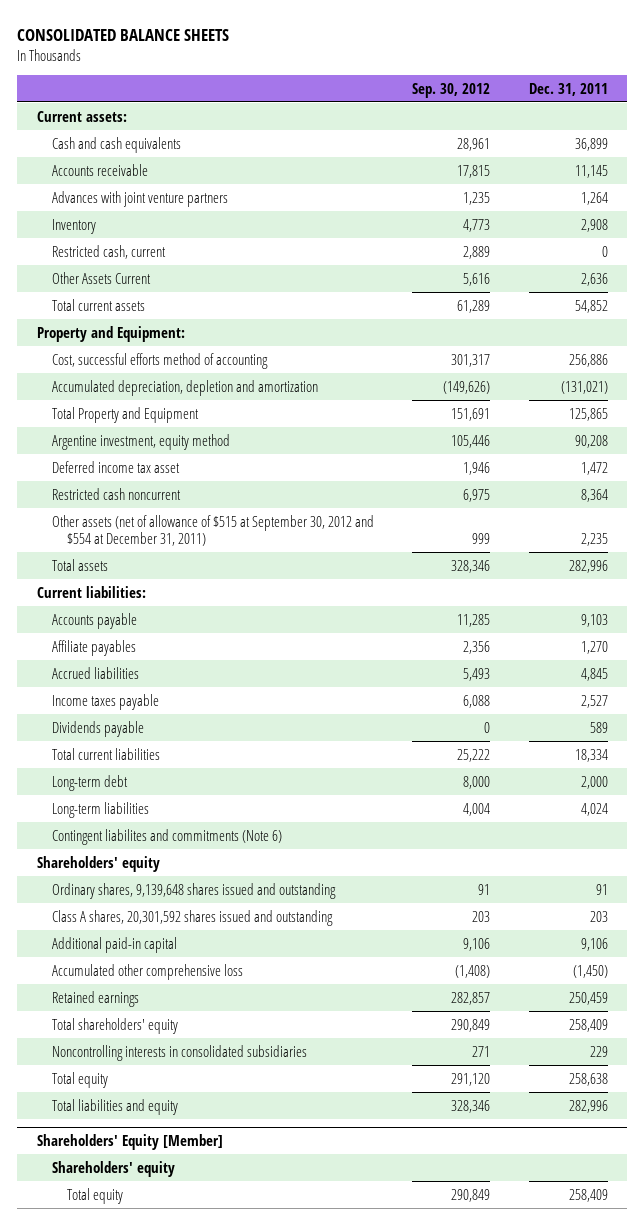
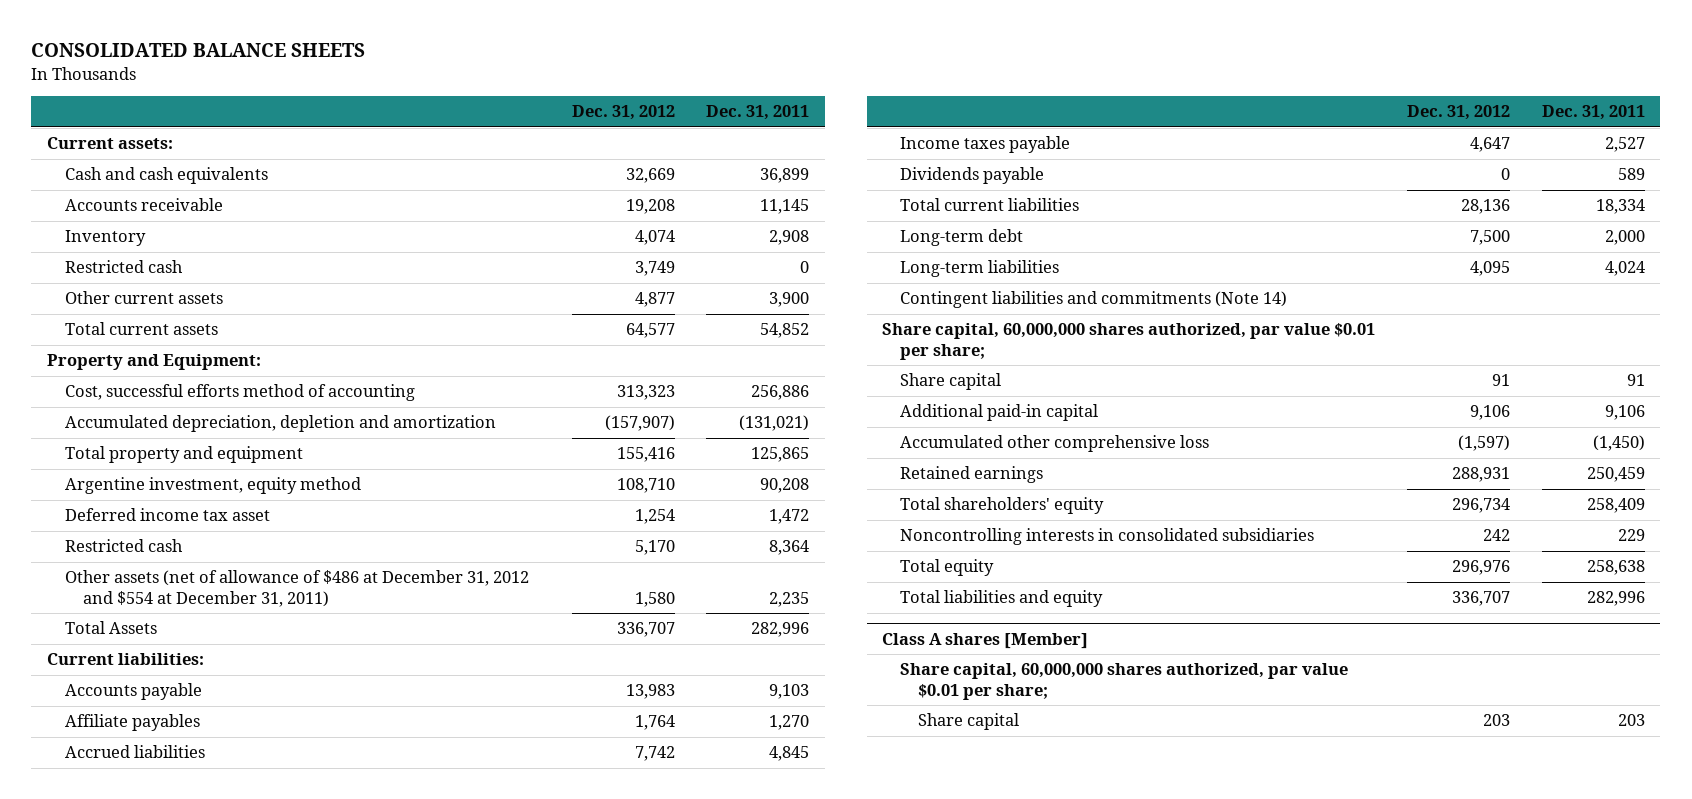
- | Sep. 30, 2012 | Dec. 31, 2011
+ | Dec. 31, 2012 | Dec. 31, 2011
- Advances with joint venture partners | 1,235 | 1,264
- Restricted cash, current | 2,889 | 0
- Other Assets Current | 5,616 | 2,636
+ Restricted cash | 3,749 | 0
+ Other current assets | 4,877 | 3,900
- Total Property and Equipment | 151,691 | 125,865
+ Total property and equipment | 155,416 | 125,865
- Restricted cash noncurrent | 6,975 | 8,364
- Other assets (net of allowance of $515 at September 30, 2012 and $554 at December 31, 2011) | 999 | 2,235
- Total assets | 328,346 | 282,996
+ Restricted cash | 5,170 | 8,364
+ Other assets (net of allowance of $486 at December 31, 2012 and $554 at December 31, 2011) | 1,580 | 2,235
+ Total Assets | 336,707 | 282,996
- Contingent liabilites and commitments (Note 6)
- Shareholders' equity
- Ordinary shares, 9,139,648 shares issued and outstanding | 91 | 91
- Class A shares, 20,301,592 shares issued and outstanding | 203 | 203
+ Contingent liabilities and commitments (Note 14)
+ Share capital, 60,000,000 shares authorized, par value $0.01 per share;
+ Share capital | 91 | 91
- Shareholders' Equity [Member]
- Shareholders' equity
- Total equity | 290,849 | 258,409
+ Class A shares [Member]
+ Share capital, 60,000,000 shares authorized, par value $0.01 per share;
+ Share capital | 203 | 203

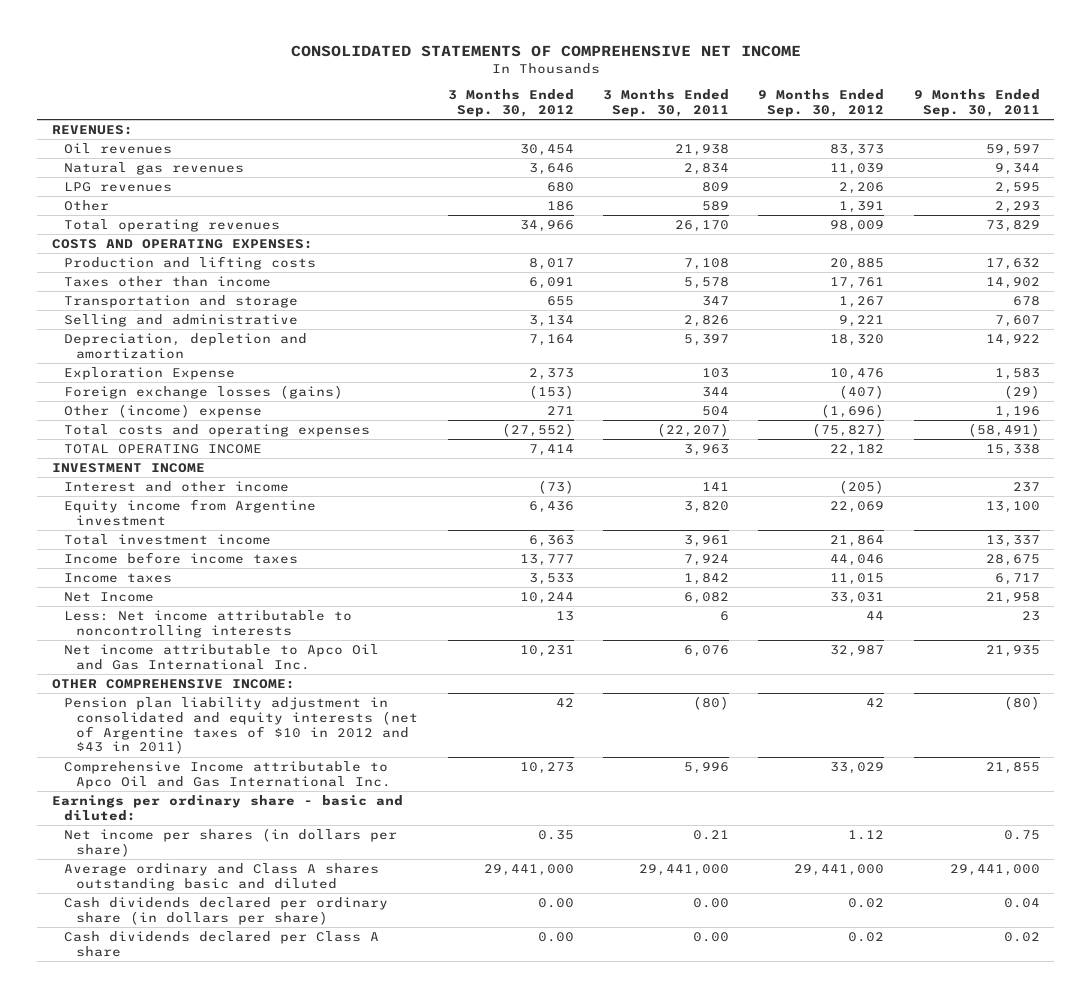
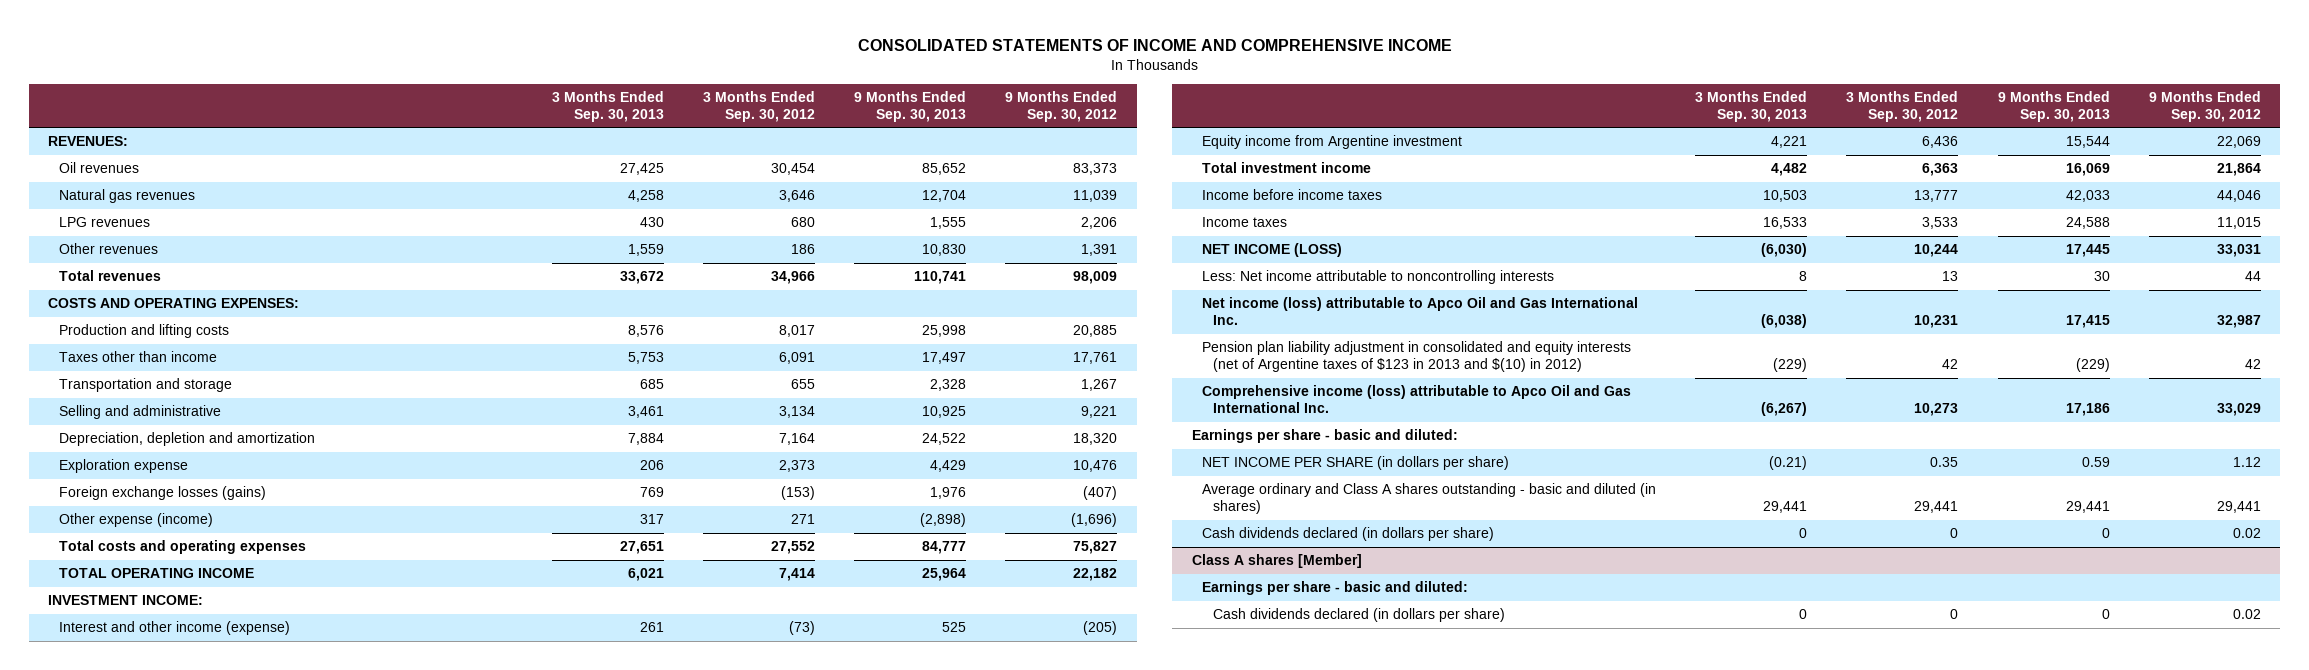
- CONSOLIDATED STATEMENTS OF COMPREHENSIVE NET INCOME
+ CONSOLIDATED STATEMENTS OF INCOME AND COMPREHENSIVE INCOME
- | 3 Months Ended Sep. 30, 2012 | 3 Months Ended Sep. 30, 2011 | 9 Months Ended Sep. 30, 2012 | 9 Months Ended Sep. 30, 2011
+ | 3 Months Ended Sep. 30, 2013 | 3 Months Ended Sep. 30, 2012 | 9 Months Ended Sep. 30, 2013 | 9 Months Ended Sep. 30, 2012
- Other | 186 | 589 | 1,391 | 2,293
- Total operating revenues | 34,966 | 26,170 | 98,009 | 73,829
+ Other revenues | 1,559 | 186 | 10,830 | 1,391
+ Total revenues | 33,672 | 34,966 | 110,741 | 98,009
- Exploration Expense | 2,373 | 103 | 10,476 | 1,583
+ Exploration expense | 206 | 2,373 | 4,429 | 10,476
- Other (income) expense | 271 | 504 | (1,696) | 1,196
- Total costs and operating expenses | (27,552) | (22,207) | (75,827) | (58,491)
+ Other expense (income) | 317 | 271 | (2,898) | (1,696)
+ Total costs and operating expenses | 27,651 | 27,552 | 84,777 | 75,827
- INVESTMENT INCOME
- Interest and other income | (73) | 141 | (205) | 237
+ INVESTMENT INCOME:
+ Interest and other income (expense) | 261 | (73) | 525 | (205)
- Net Income | 10,244 | 6,082 | 33,031 | 21,958
+ NET INCOME (LOSS) | (6,030) | 10,244 | 17,445 | 33,031
- Net income attributable to Apco Oil and Gas International Inc. | 10,231 | 6,076 | 32,987 | 21,935
- OTHER COMPREHENSIVE INCOME:
- Pension plan liability adjustment in consolidated and equity interests (net of Argentine taxes of $10 in 2012 and $43 in 2011) | 42 | (80) | 42 | (80)
- Comprehensive Income attributable to Apco Oil and Gas International Inc. | 10,273 | 5,996 | 33,029 | 21,855
- Earnings per ordinary share - basic and diluted:
- Net income per shares (in dollars per share) | 0.35 | 0.21 | 1.12 | 0.75
- Average ordinary and Class A shares outstanding basic and diluted | 29,441,000 | 29,441,000 | 29,441,000 | 29,441,000
- Cash dividends declared per ordinary share (in dollars per share) | 0.00 | 0.00 | 0.02 | 0.04
- Cash dividends declared per Class A share | 0.00 | 0.00 | 0.02 | 0.02
+ Net income (loss) attributable to Apco Oil and Gas International Inc. | (6,038) | 10,231 | 17,415 | 32,987
+ Pension plan liability adjustment in consolidated and equity interests (net of Argentine taxes of $123 in 2013 and $(10) in 2012) | (229) | 42 | (229) | 42
+ Comprehensive income (loss) attributable to Apco Oil and Gas International Inc. | (6,267) | 10,273 | 17,186 | 33,029
+ Earnings per share - basic and diluted:
+ NET INCOME PER SHARE (in dollars per share) | (0.21) | 0.35 | 0.59 | 1.12
+ Average ordinary and Class A shares outstanding - basic and diluted (in shares) | 29,441 | 29,441 | 29,441 | 29,441
+ Cash dividends declared (in dollars per share) | 0 | 0 | 0 | 0.02
+ Class A shares [Member]
+ Earnings per share - basic and diluted:
+ Cash dividends declared (in dollars per share) | 0 | 0 | 0 | 0.02

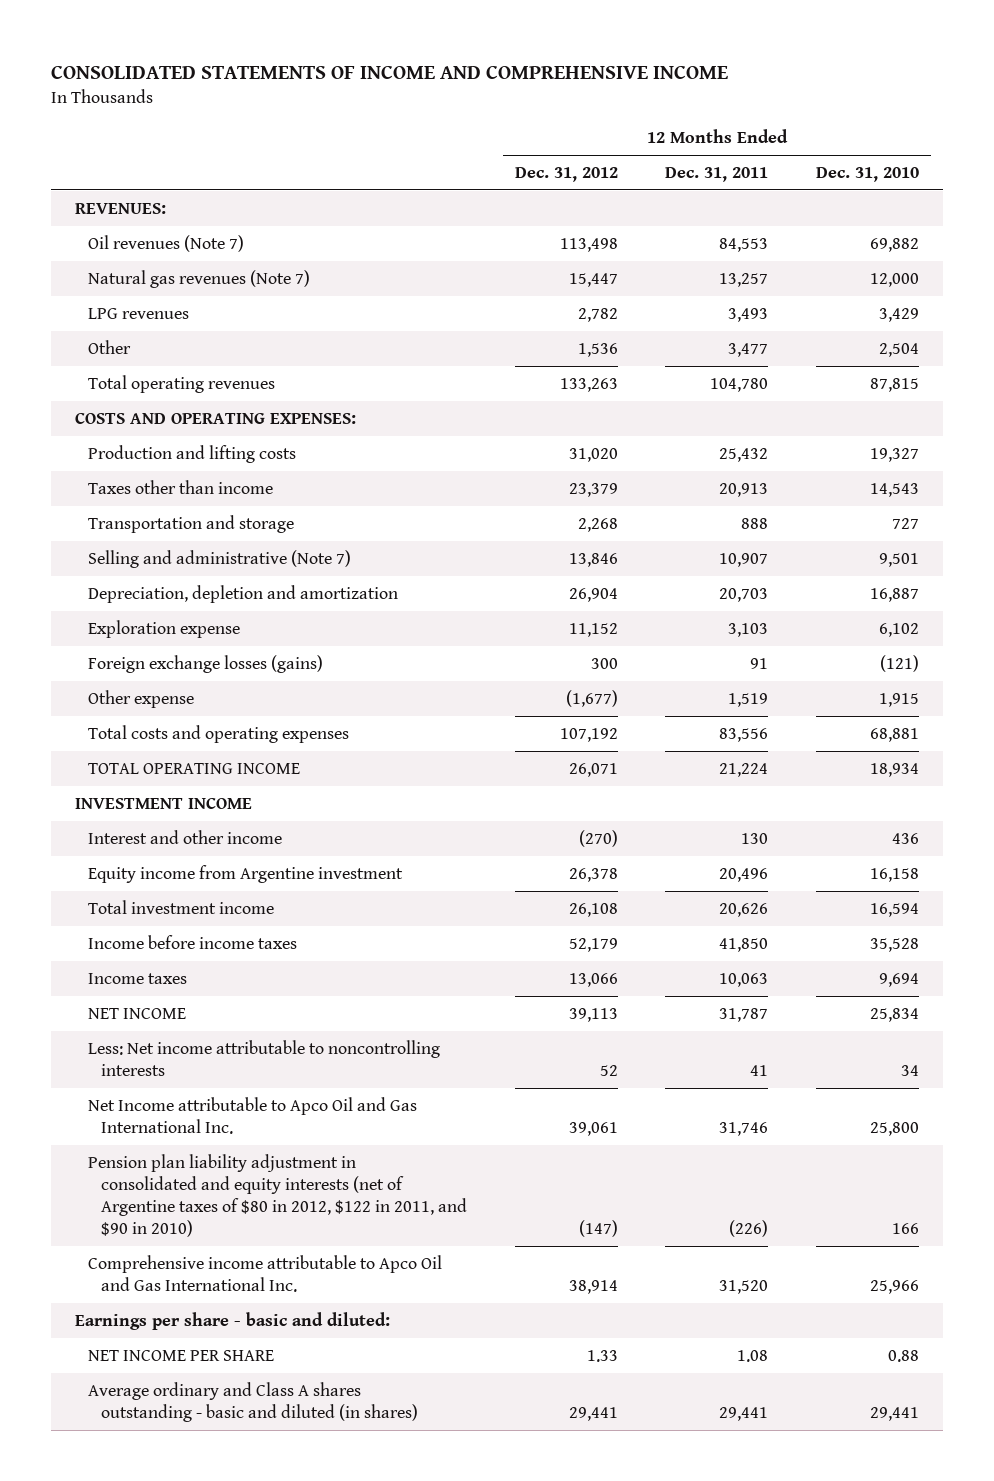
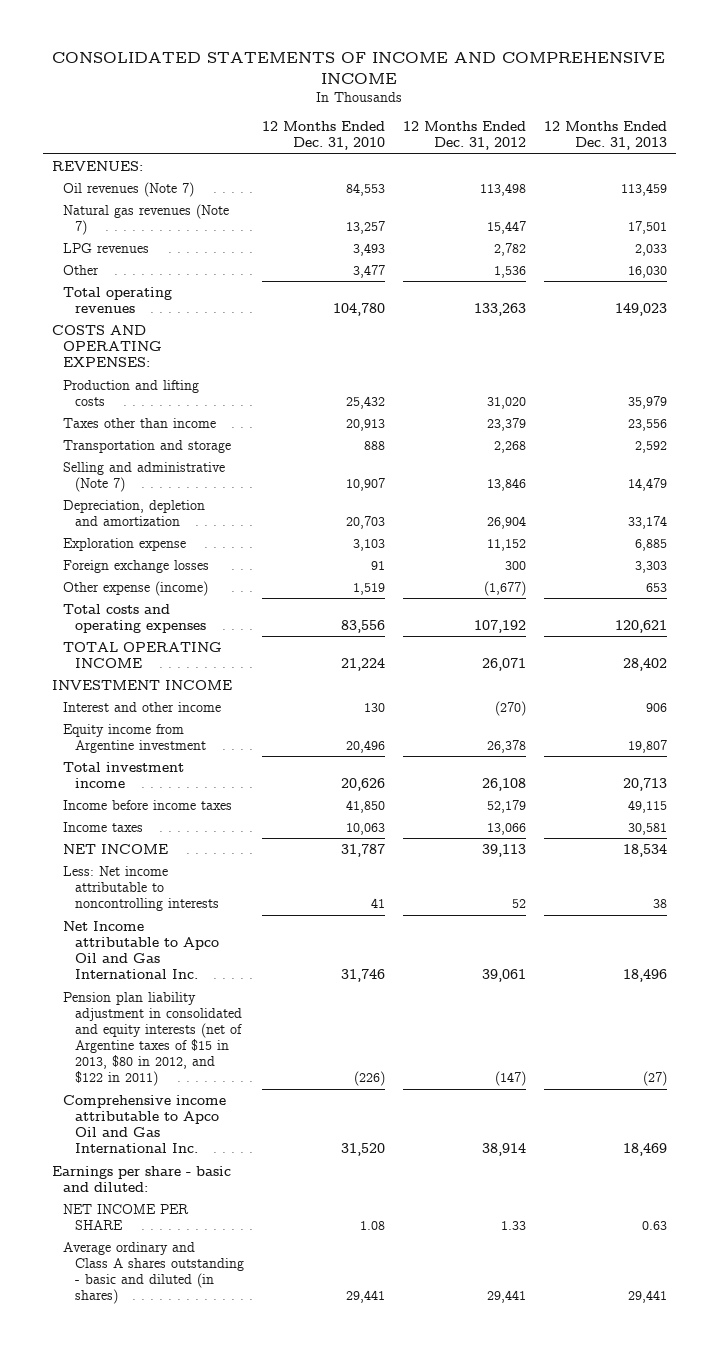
- | 12 Months Ended Dec. 31, 2012 | 12 Months Ended Dec. 31, 2011 | 12 Months Ended Dec. 31, 2010
+ | 12 Months Ended Dec. 31, 2010 | 12 Months Ended Dec. 31, 2012 | 12 Months Ended Dec. 31, 2013
- Oil revenues (Note 7) | 113,498 | 84,553 | 69,882
- Natural gas revenues (Note 7) | 15,447 | 13,257 | 12,000
- LPG revenues | 2,782 | 3,493 | 3,429
- Other | 1,536 | 3,477 | 2,504
- Total operating revenues | 133,263 | 104,780 | 87,815
+ Oil revenues (Note 7) | 84,553 | 113,498 | 113,459
+ Natural gas revenues (Note 7) | 13,257 | 15,447 | 17,501
+ LPG revenues | 3,493 | 2,782 | 2,033
+ Other | 3,477 | 1,536 | 16,030
+ Total operating revenues | 104,780 | 133,263 | 149,023
- Production and lifting costs | 31,020 | 25,432 | 19,327
- Taxes other than income | 23,379 | 20,913 | 14,543
- Transportation and storage | 2,268 | 888 | 727
- Selling and administrative (Note 7) | 13,846 | 10,907 | 9,501
- Depreciation, depletion and amortization | 26,904 | 20,703 | 16,887
- Exploration expense | 11,152 | 3,103 | 6,102
- Foreign exchange losses (gains) | 300 | 91 | (121)
- Other expense | (1,677) | 1,519 | 1,915
- Total costs and operating expenses | 107,192 | 83,556 | 68,881
- TOTAL OPERATING INCOME | 26,071 | 21,224 | 18,934
+ Production and lifting costs | 25,432 | 31,020 | 35,979
+ Taxes other than income | 20,913 | 23,379 | 23,556
+ Transportation and storage | 888 | 2,268 | 2,592
+ Selling and administrative (Note 7) | 10,907 | 13,846 | 14,479
+ Depreciation, depletion and amortization | 20,703 | 26,904 | 33,174
+ Exploration expense | 3,103 | 11,152 | 6,885
+ Foreign exchange losses | 91 | 300 | 3,303
+ Other expense (income) | 1,519 | (1,677) | 653
+ Total costs and operating expenses | 83,556 | 107,192 | 120,621
+ TOTAL OPERATING INCOME | 21,224 | 26,071 | 28,402
- Interest and other income | (270) | 130 | 436
- Equity income from Argentine investment | 26,378 | 20,496 | 16,158
- Total investment income | 26,108 | 20,626 | 16,594
- Income before income taxes | 52,179 | 41,850 | 35,528
- Income taxes | 13,066 | 10,063 | 9,694
- NET INCOME | 39,113 | 31,787 | 25,834
- Less: Net income attributable to noncontrolling interests | 52 | 41 | 34
- Net Income attributable to Apco Oil and Gas International Inc. | 39,061 | 31,746 | 25,800
- Pension plan liability adjustment in consolidated and equity interests (net of Argentine taxes of $80 in 2012, $122 in 2011, and $90 in 2010) | (147) | (226) | 166
- Comprehensive income attributable to Apco Oil and Gas International Inc. | 38,914 | 31,520 | 25,966
+ Interest and other income | 130 | (270) | 906
+ Equity income from Argentine investment | 20,496 | 26,378 | 19,807
+ Total investment income | 20,626 | 26,108 | 20,713
+ Income before income taxes | 41,850 | 52,179 | 49,115
+ Income taxes | 10,063 | 13,066 | 30,581
+ NET INCOME | 31,787 | 39,113 | 18,534
+ Less: Net income attributable to noncontrolling interests | 41 | 52 | 38
+ Net Income attributable to Apco Oil and Gas International Inc. | 31,746 | 39,061 | 18,496
+ Pension plan liability adjustment in consolidated and equity interests (net of Argentine taxes of $15 in 2013, $80 in 2012, and $122 in 2011) | (226) | (147) | (27)
+ Comprehensive income attributable to Apco Oil and Gas International Inc. | 31,520 | 38,914 | 18,469
- NET INCOME PER SHARE | 1.33 | 1.08 | 0.88
+ NET INCOME PER SHARE | 1.08 | 1.33 | 0.63

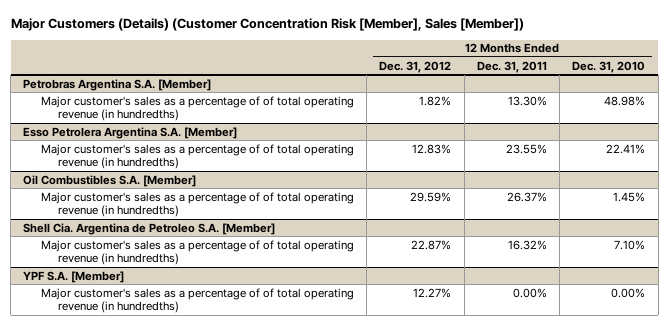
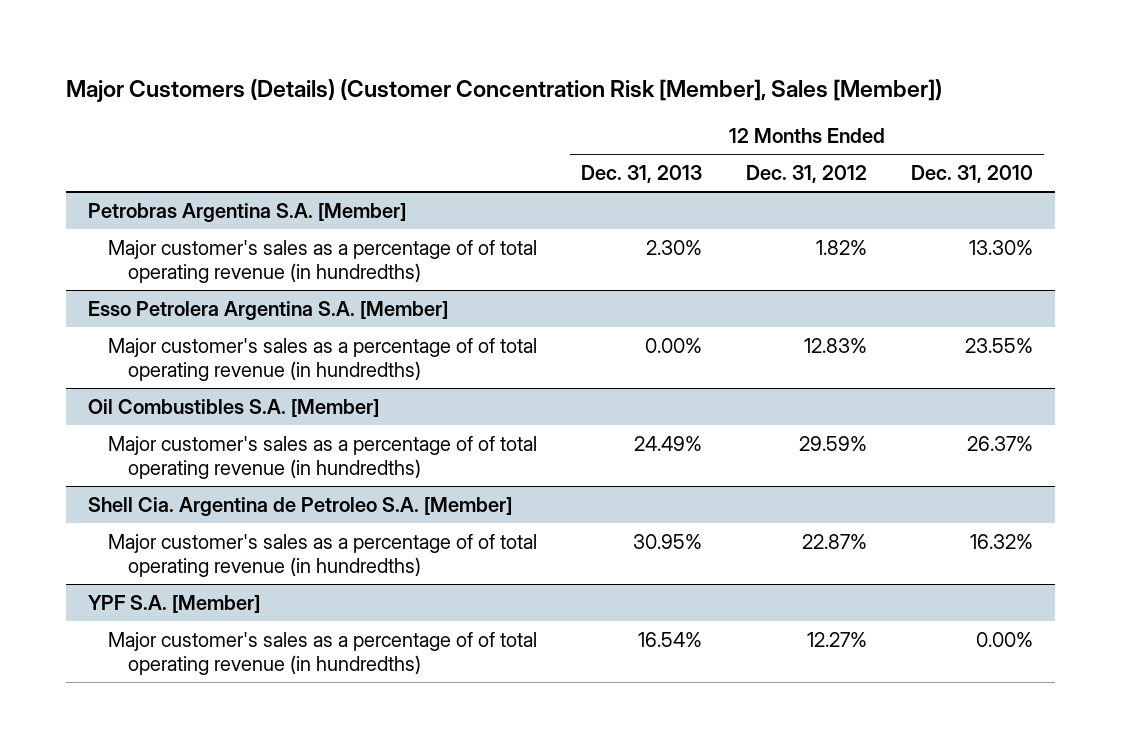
- | 12 Months Ended Dec. 31, 2012 | 12 Months Ended Dec. 31, 2011 | 12 Months Ended Dec. 31, 2010
+ | 12 Months Ended Dec. 31, 2013 | 12 Months Ended Dec. 31, 2012 | 12 Months Ended Dec. 31, 2010
@ Petrobras Argentina S.A. [Member]
- Major customer's sales as a percentage of of total operating revenue (in hundredths) | 1.82% | 13.30% | 48.98%
+ Major customer's sales as a percentage of of total operating revenue (in hundredths) | 2.30% | 1.82% | 13.30%
@ Esso Petrolera Argentina S.A. [Member]
- Major customer's sales as a percentage of of total operating revenue (in hundredths) | 12.83% | 23.55% | 22.41%
+ Major customer's sales as a percentage of of total operating revenue (in hundredths) | 0.00% | 12.83% | 23.55%
@ Oil Combustibles S.A. [Member]
- Major customer's sales as a percentage of of total operating revenue (in hundredths) | 29.59% | 26.37% | 1.45%
+ Major customer's sales as a percentage of of total operating revenue (in hundredths) | 24.49% | 29.59% | 26.37%
@ Shell Cia. Argentina de Petroleo S.A. [Member]
- Major customer's sales as a percentage of of total operating revenue (in hundredths) | 22.87% | 16.32% | 7.10%
+ Major customer's sales as a percentage of of total operating revenue (in hundredths) | 30.95% | 22.87% | 16.32%

